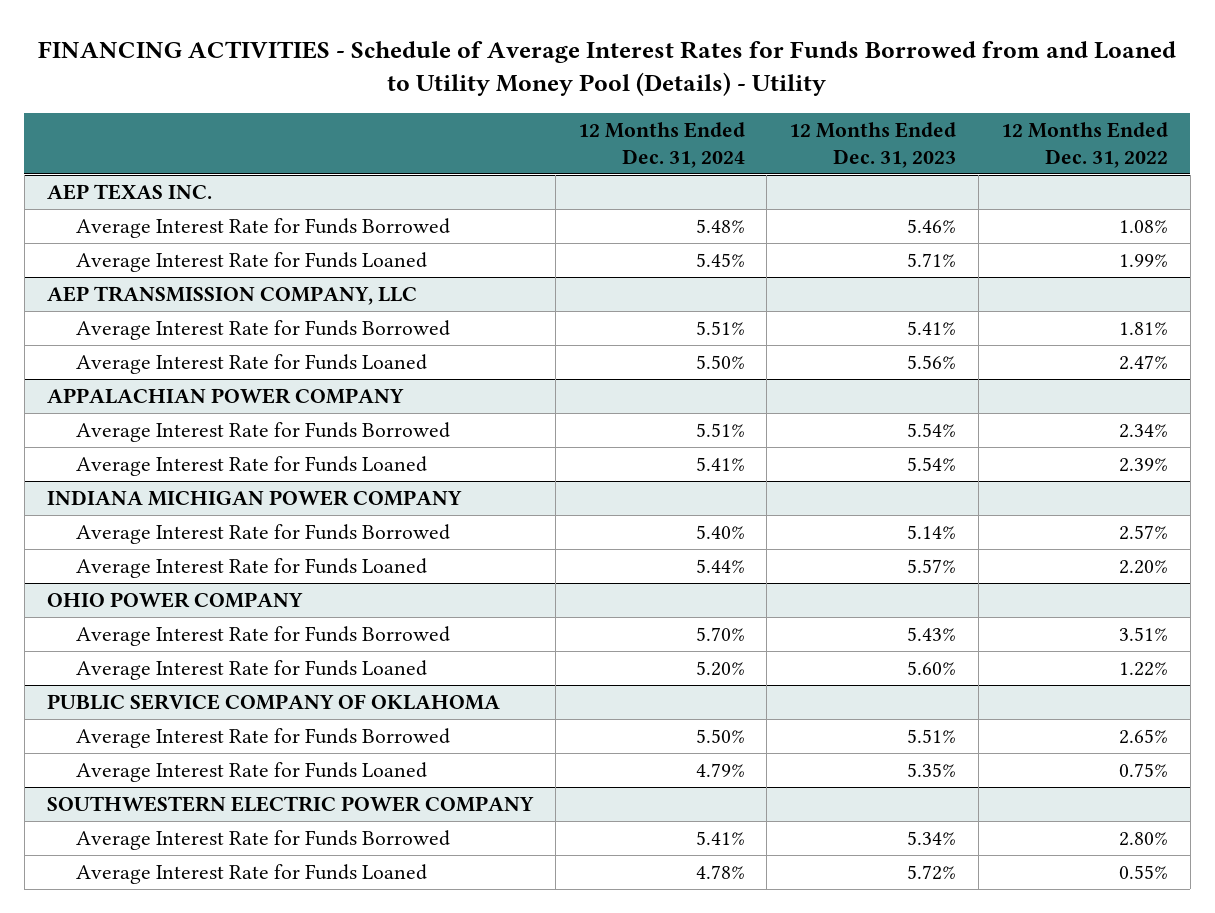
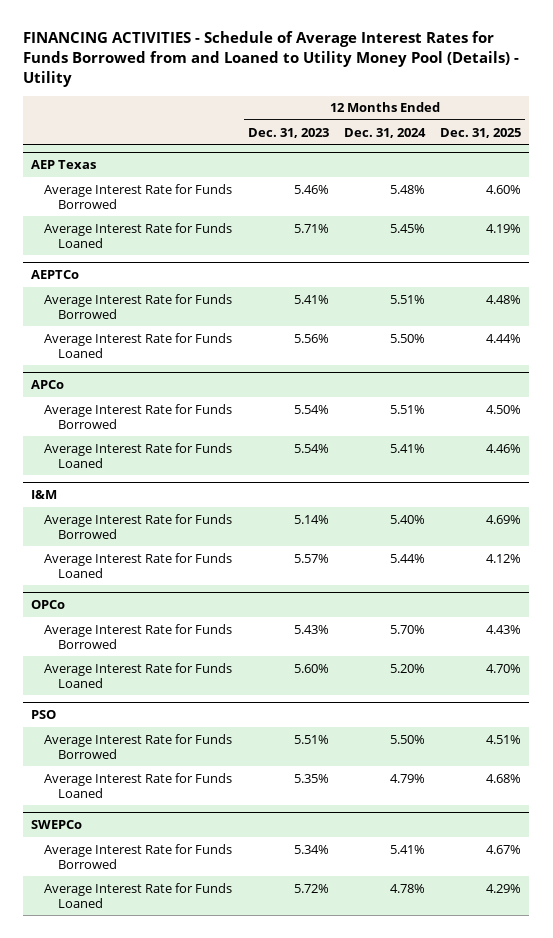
- | 12 Months Ended Dec. 31, 2024 | 12 Months Ended Dec. 31, 2023 | 12 Months Ended Dec. 31, 2022
+ | 12 Months Ended Dec. 31, 2023 | 12 Months Ended Dec. 31, 2024 | 12 Months Ended Dec. 31, 2025
- AEP TEXAS INC.
+ AEP Texas
- AEP TRANSMISSION COMPANY, LLC
+ AEPTCo
- APPALACHIAN POWER COMPANY
+ APCo
- INDIANA MICHIGAN POWER COMPANY
+ I&M
- OHIO POWER COMPANY
+ OPCo
- PUBLIC SERVICE COMPANY OF OKLAHOMA
+ PSO
- SOUTHWESTERN ELECTRIC POWER COMPANY
+ SWEPCo

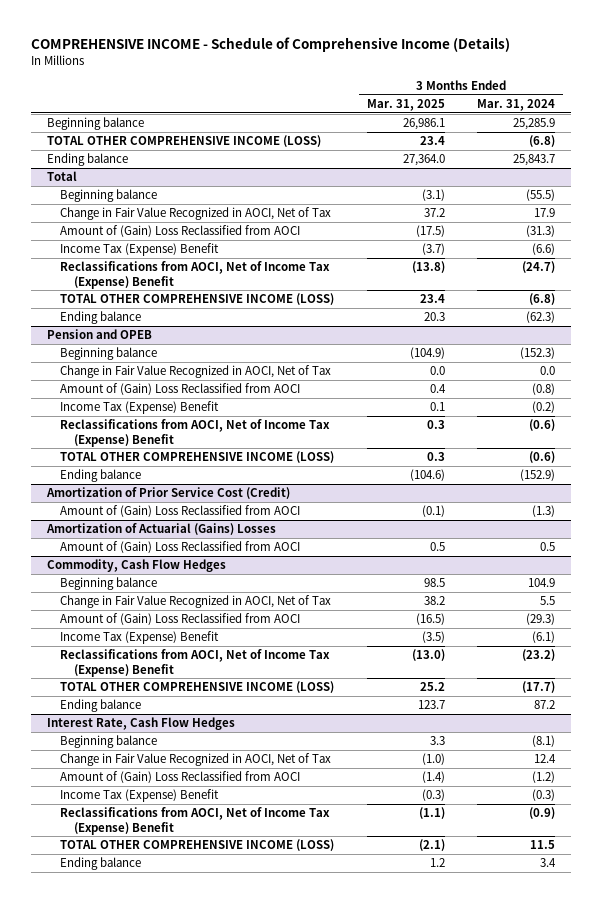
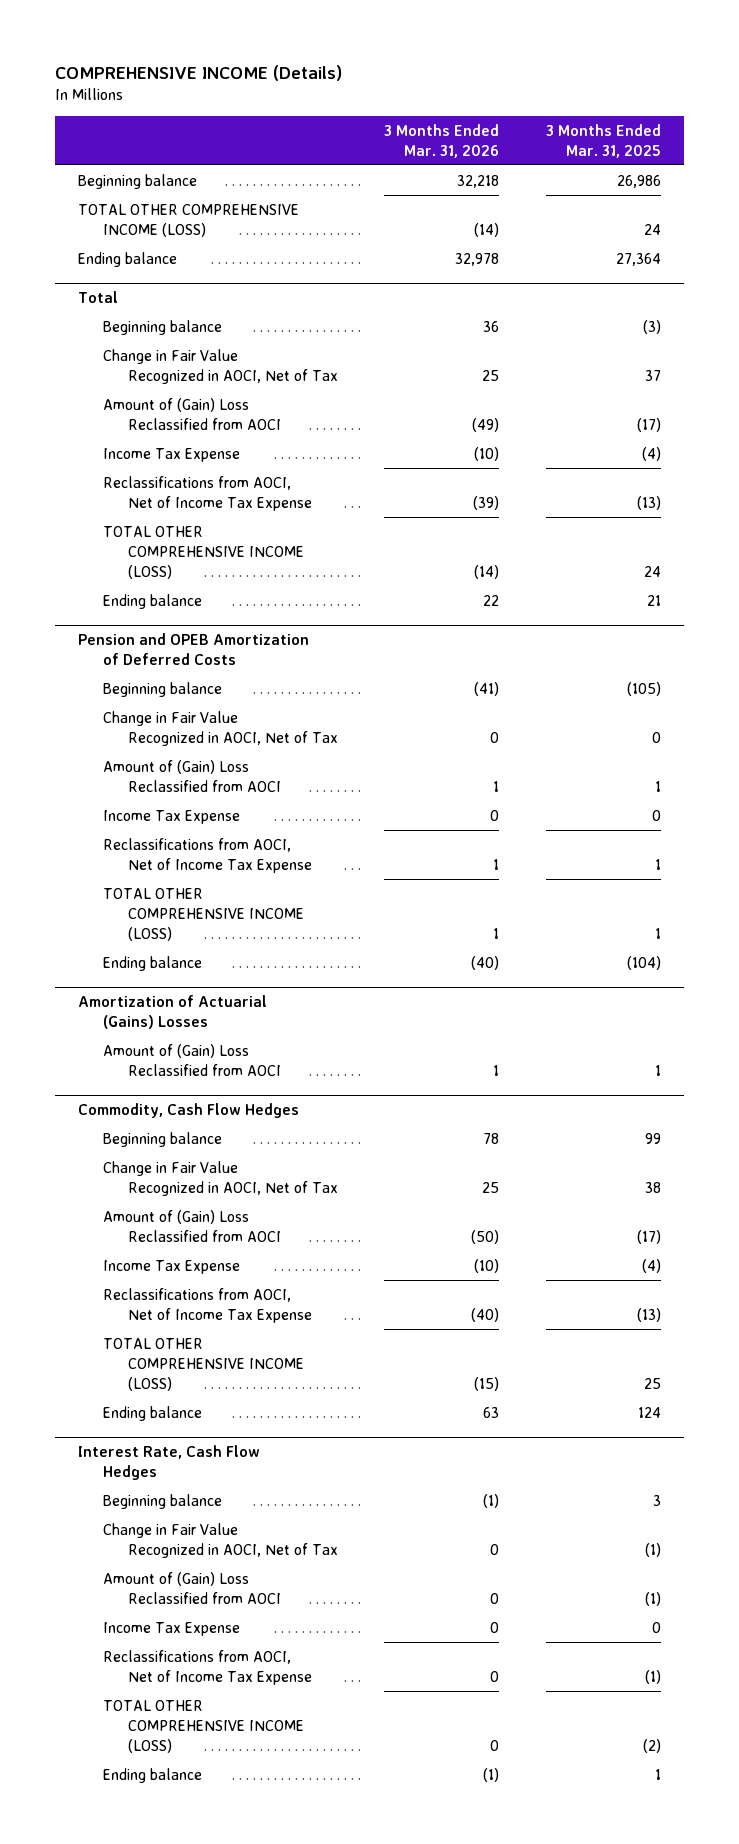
- COMPREHENSIVE INCOME - Schedule of Comprehensive Income (Details)
+ COMPREHENSIVE INCOME (Details)
- | 3 Months Ended Mar. 31, 2025 | 3 Months Ended Mar. 31, 2024
+ | 3 Months Ended Mar. 31, 2026 | 3 Months Ended Mar. 31, 2025
- Beginning balance | 26,986.1 | 25,285.9
- TOTAL OTHER COMPREHENSIVE INCOME (LOSS) | 23.4 | (6.8)
- Ending balance | 27,364.0 | 25,843.7
+ Beginning balance | 32,218 | 26,986
+ TOTAL OTHER COMPREHENSIVE INCOME (LOSS) | (14) | 24
+ Ending balance | 32,978 | 27,364
@ Total
- Beginning balance | (3.1) | (55.5)
- Change in Fair Value Recognized in AOCI, Net of Tax | 37.2 | 17.9
- Amount of (Gain) Loss Reclassified from AOCI | (17.5) | (31.3)
- Income Tax (Expense) Benefit | (3.7) | (6.6)
- Reclassifications from AOCI, Net of Income Tax (Expense) Benefit | (13.8) | (24.7)
- TOTAL OTHER COMPREHENSIVE INCOME (LOSS) | 23.4 | (6.8)
- Ending balance | 20.3 | (62.3)
- Pension and OPEB
- Beginning balance | (104.9) | (152.3)
- Change in Fair Value Recognized in AOCI, Net of Tax | 0.0 | 0.0
- Amount of (Gain) Loss Reclassified from AOCI | 0.4 | (0.8)
- Income Tax (Expense) Benefit | 0.1 | (0.2)
- Reclassifications from AOCI, Net of Income Tax (Expense) Benefit | 0.3 | (0.6)
- TOTAL OTHER COMPREHENSIVE INCOME (LOSS) | 0.3 | (0.6)
- Ending balance | (104.6) | (152.9)
- Amortization of Prior Service Cost (Credit)
- Amount of (Gain) Loss Reclassified from AOCI | (0.1) | (1.3)
@ Total
+ Beginning balance | 36 | (3)
+ Change in Fair Value Recognized in AOCI, Net of Tax | 25 | 37
+ Amount of (Gain) Loss Reclassified from AOCI | (49) | (17)
+ Income Tax Expense | (10) | (4)
+ Reclassifications from AOCI, Net of Income Tax Expense | (39) | (13)
+ TOTAL OTHER COMPREHENSIVE INCOME (LOSS) | (14) | 24
+ Ending balance | 22 | 21
+ Pension and OPEB Amortization of Deferred Costs
+ Beginning balance | (41) | (105)
+ Change in Fair Value Recognized in AOCI, Net of Tax | 0 | 0
+ Amount of (Gain) Loss Reclassified from AOCI | 1 | 1
+ Income Tax Expense | 0 | 0
+ Reclassifications from AOCI, Net of Income Tax Expense | 1 | 1
+ TOTAL OTHER COMPREHENSIVE INCOME (LOSS) | 1 | 1
+ Ending balance | (40) | (104)
@ Amortization of Actuarial (Gains) Losses
- Amount of (Gain) Loss Reclassified from AOCI | 0.5 | 0.5
+ Amount of (Gain) Loss Reclassified from AOCI | 1 | 1
@ Commodity, Cash Flow Hedges
- Beginning balance | 98.5 | 104.9
- Change in Fair Value Recognized in AOCI, Net of Tax | 38.2 | 5.5
- Amount of (Gain) Loss Reclassified from AOCI | (16.5) | (29.3)
- Income Tax (Expense) Benefit | (3.5) | (6.1)
- Reclassifications from AOCI, Net of Income Tax (Expense) Benefit | (13.0) | (23.2)
- TOTAL OTHER COMPREHENSIVE INCOME (LOSS) | 25.2 | (17.7)
- Ending balance | 123.7 | 87.2
+ Beginning balance | 78 | 99
+ Change in Fair Value Recognized in AOCI, Net of Tax | 25 | 38
+ Amount of (Gain) Loss Reclassified from AOCI | (50) | (17)
+ Income Tax Expense | (10) | (4)
+ Reclassifications from AOCI, Net of Income Tax Expense | (40) | (13)
+ TOTAL OTHER COMPREHENSIVE INCOME (LOSS) | (15) | 25
+ Ending balance | 63 | 124
@ Interest Rate, Cash Flow Hedges
- Beginning balance | 3.3 | (8.1)
- Change in Fair Value Recognized in AOCI, Net of Tax | (1.0) | 12.4
- Amount of (Gain) Loss Reclassified from AOCI | (1.4) | (1.2)
- Income Tax (Expense) Benefit | (0.3) | (0.3)
- Reclassifications from AOCI, Net of Income Tax (Expense) Benefit | (1.1) | (0.9)
- TOTAL OTHER COMPREHENSIVE INCOME (LOSS) | (2.1) | 11.5
- Ending balance | 1.2 | 3.4
+ Beginning balance | (1) | 3
+ Change in Fair Value Recognized in AOCI, Net of Tax | 0 | (1)
+ Amount of (Gain) Loss Reclassified from AOCI | 0 | (1)
+ Income Tax Expense | 0 | 0
+ Reclassifications from AOCI, Net of Income Tax Expense | 0 | (1)
+ TOTAL OTHER COMPREHENSIVE INCOME (LOSS) | 0 | (2)
+ Ending balance | (1) | 1

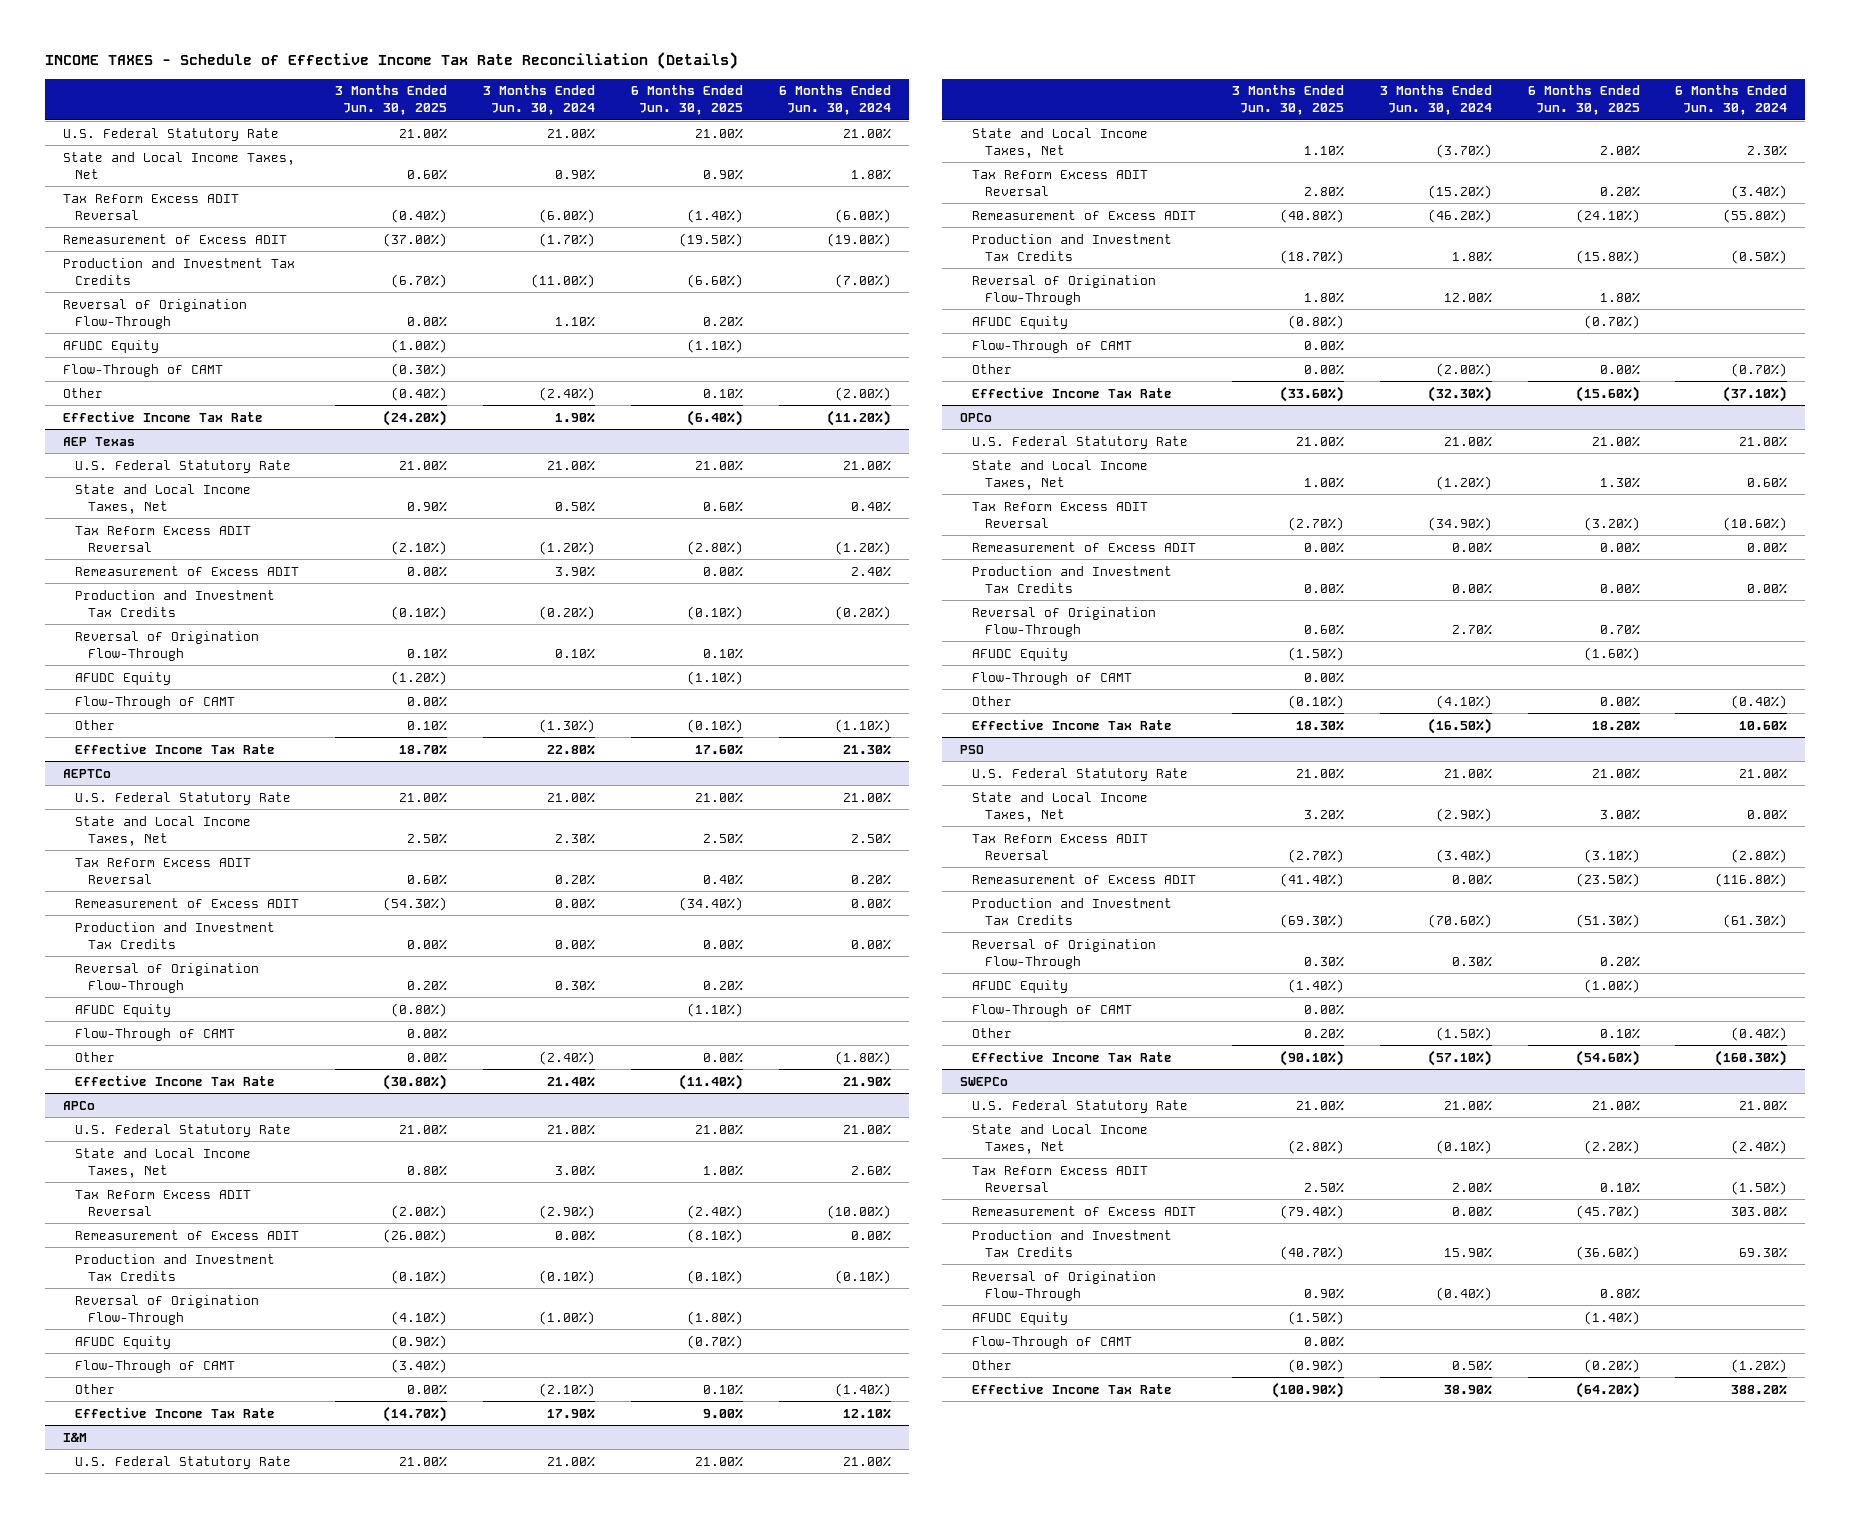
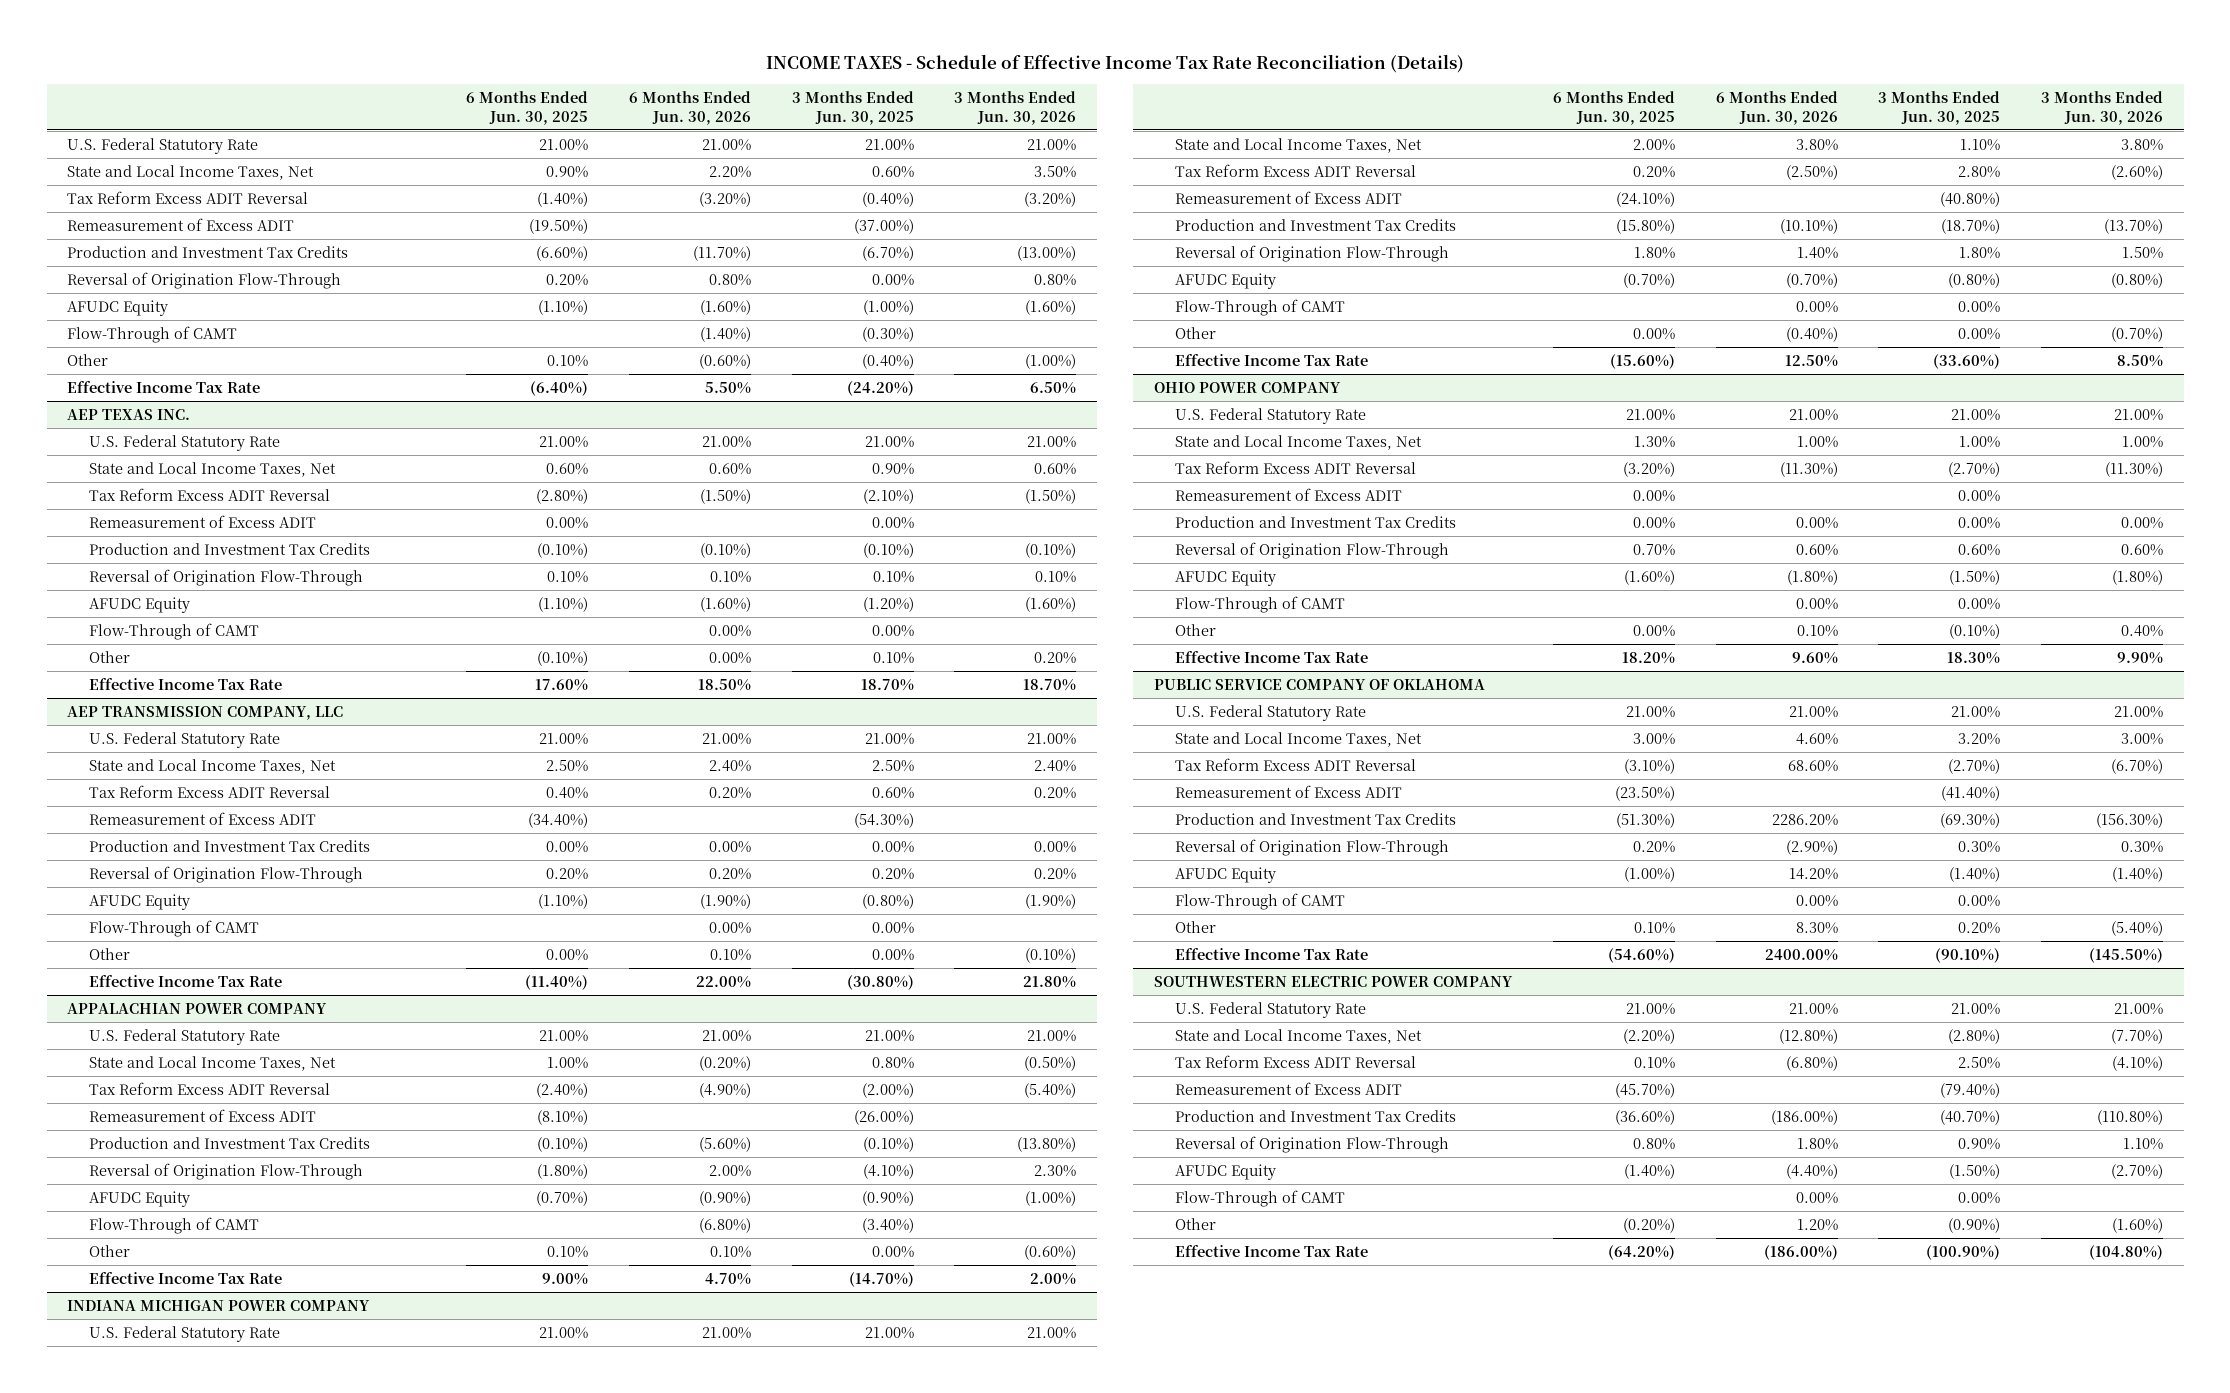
- | 3 Months Ended Jun. 30, 2025 | 3 Months Ended Jun. 30, 2024 | 6 Months Ended Jun. 30, 2025 | 6 Months Ended Jun. 30, 2024
+ | 6 Months Ended Jun. 30, 2025 | 6 Months Ended Jun. 30, 2026 | 3 Months Ended Jun. 30, 2025 | 3 Months Ended Jun. 30, 2026
- AEP Texas
+ AEP TEXAS INC.
- AEPTCo
+ AEP TRANSMISSION COMPANY, LLC
- APCo
+ APPALACHIAN POWER COMPANY
- I&M
+ INDIANA MICHIGAN POWER COMPANY
- OPCo
+ OHIO POWER COMPANY
- PSO
+ PUBLIC SERVICE COMPANY OF OKLAHOMA
- SWEPCo
+ SOUTHWESTERN ELECTRIC POWER COMPANY

